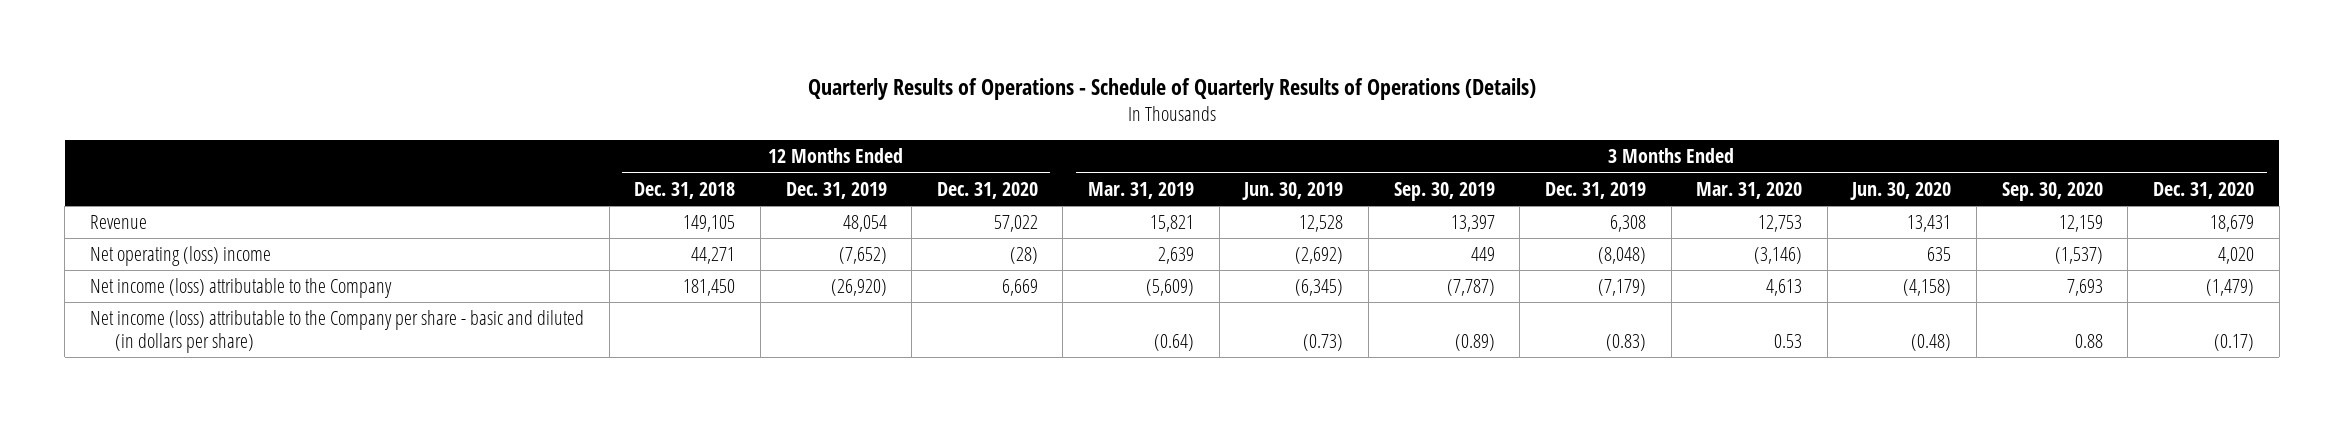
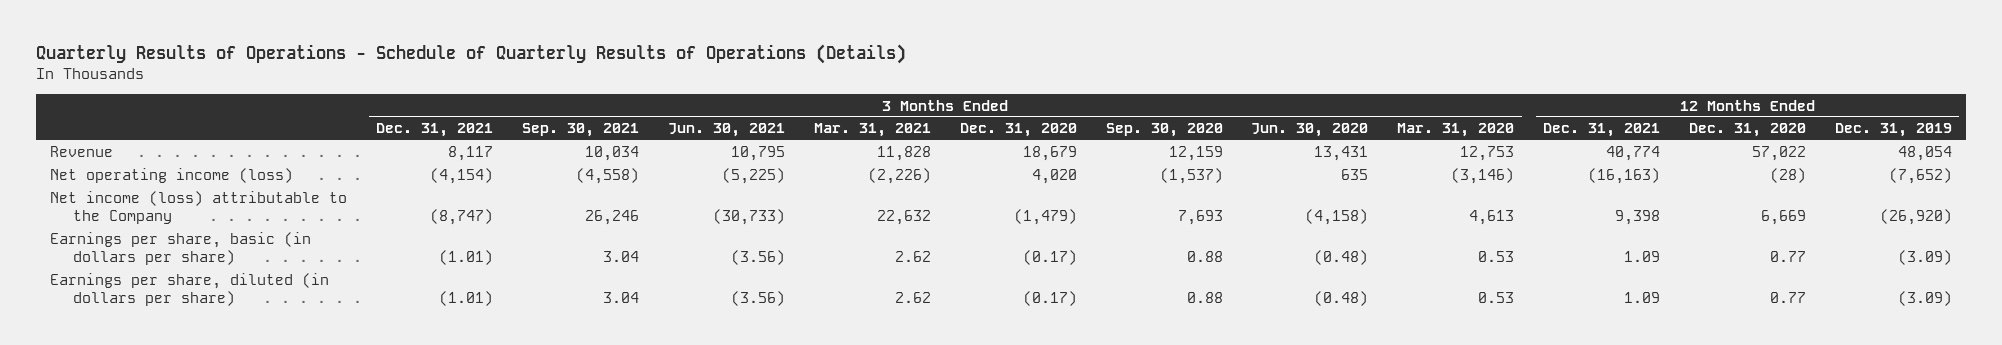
- | 12 Months Ended Dec. 31, 2018 | 12 Months Ended Dec. 31, 2019 | 12 Months Ended Dec. 31, 2020 | 3 Months Ended Mar. 31, 2019 | 3 Months Ended Jun. 30, 2019 | 3 Months Ended Sep. 30, 2019 | 3 Months Ended Dec. 31, 2019 | 3 Months Ended Mar. 31, 2020 | 3 Months Ended Jun. 30, 2020 | 3 Months Ended Sep. 30, 2020 | 3 Months Ended Dec. 31, 2020
+ | 3 Months Ended Dec. 31, 2021 | 3 Months Ended Sep. 30, 2021 | 3 Months Ended Jun. 30, 2021 | 3 Months Ended Mar. 31, 2021 | 3 Months Ended Dec. 31, 2020 | 3 Months Ended Sep. 30, 2020 | 3 Months Ended Jun. 30, 2020 | 3 Months Ended Mar. 31, 2020 | 12 Months Ended Dec. 31, 2021 | 12 Months Ended Dec. 31, 2020 | 12 Months Ended Dec. 31, 2019
- Net operating (loss) income | 44,271 | (7,652) | (28) | 2,639 | (2,692) | 449 | (8,048) | (3,146) | 635 | (1,537) | 4,020
+ Net operating income (loss) | (4,154) | (4,558) | (5,225) | (2,226) | 4,020 | (1,537) | 635 | (3,146) | (16,163) | (28) | (7,652)
- Net income (loss) attributable to the Company per share - basic and diluted (in dollars per share) | | | | (0.64) | (0.73) | (0.89) | (0.83) | 0.53 | (0.48) | 0.88 | (0.17)
+ Earnings per share, basic (in dollars per share) | (1.01) | 3.04 | (3.56) | 2.62 | (0.17) | 0.88 | (0.48) | 0.53 | 1.09 | 0.77 | (3.09)
+ Earnings per share, diluted (in dollars per share) | (1.01) | 3.04 | (3.56) | 2.62 | (0.17) | 0.88 | (0.48) | 0.53 | 1.09 | 0.77 | (3.09)

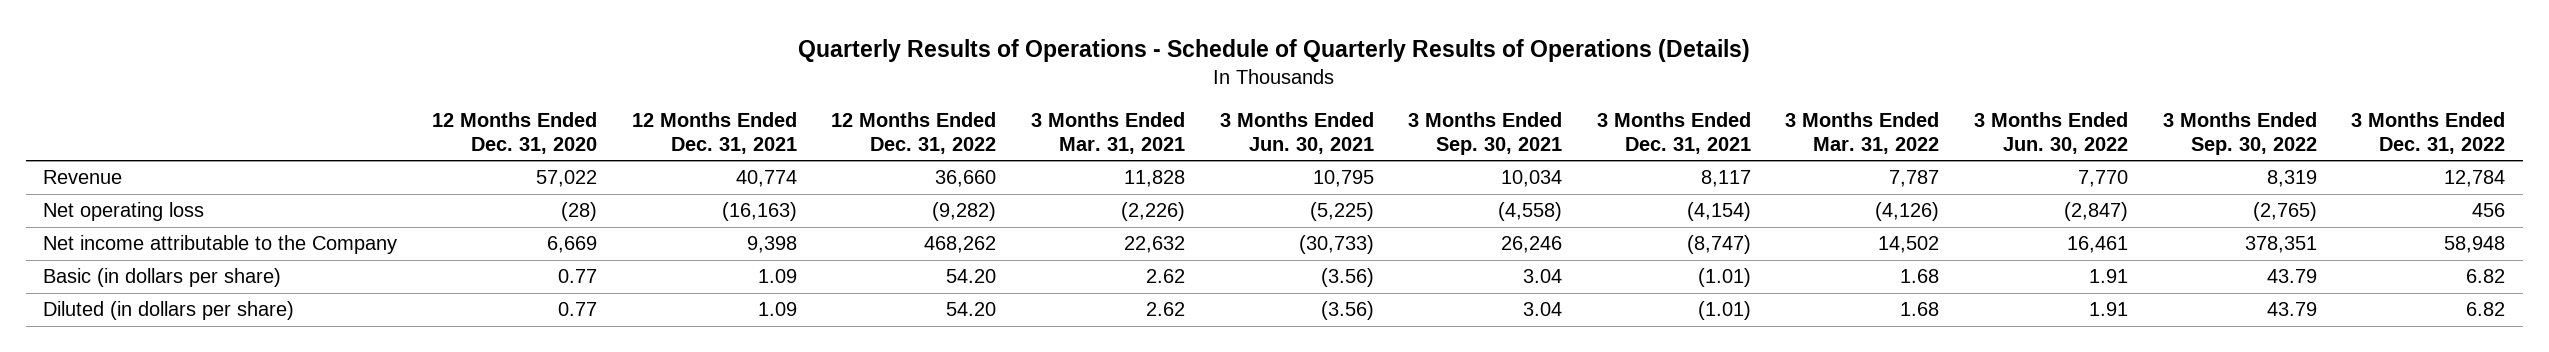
- | 3 Months Ended Dec. 31, 2021 | 3 Months Ended Sep. 30, 2021 | 3 Months Ended Jun. 30, 2021 | 3 Months Ended Mar. 31, 2021 | 3 Months Ended Dec. 31, 2020 | 3 Months Ended Sep. 30, 2020 | 3 Months Ended Jun. 30, 2020 | 3 Months Ended Mar. 31, 2020 | 12 Months Ended Dec. 31, 2021 | 12 Months Ended Dec. 31, 2020 | 12 Months Ended Dec. 31, 2019
+ | 12 Months Ended Dec. 31, 2020 | 12 Months Ended Dec. 31, 2021 | 12 Months Ended Dec. 31, 2022 | 3 Months Ended Mar. 31, 2021 | 3 Months Ended Jun. 30, 2021 | 3 Months Ended Sep. 30, 2021 | 3 Months Ended Dec. 31, 2021 | 3 Months Ended Mar. 31, 2022 | 3 Months Ended Jun. 30, 2022 | 3 Months Ended Sep. 30, 2022 | 3 Months Ended Dec. 31, 2022
- Net operating income (loss) | (4,154) | (4,558) | (5,225) | (2,226) | 4,020 | (1,537) | 635 | (3,146) | (16,163) | (28) | (7,652)
- Net income (loss) attributable to the Company | (8,747) | 26,246 | (30,733) | 22,632 | (1,479) | 7,693 | (4,158) | 4,613 | 9,398 | 6,669 | (26,920)
- Earnings per share, basic (in dollars per share) | (1.01) | 3.04 | (3.56) | 2.62 | (0.17) | 0.88 | (0.48) | 0.53 | 1.09 | 0.77 | (3.09)
- Earnings per share, diluted (in dollars per share) | (1.01) | 3.04 | (3.56) | 2.62 | (0.17) | 0.88 | (0.48) | 0.53 | 1.09 | 0.77 | (3.09)
+ Net operating loss | (28) | (16,163) | (9,282) | (2,226) | (5,225) | (4,558) | (4,154) | (4,126) | (2,847) | (2,765) | 456
+ Net income attributable to the Company | 6,669 | 9,398 | 468,262 | 22,632 | (30,733) | 26,246 | (8,747) | 14,502 | 16,461 | 378,351 | 58,948
+ Basic (in dollars per share) | 0.77 | 1.09 | 54.20 | 2.62 | (3.56) | 3.04 | (1.01) | 1.68 | 1.91 | 43.79 | 6.82
+ Diluted (in dollars per share) | 0.77 | 1.09 | 54.20 | 2.62 | (3.56) | 3.04 | (1.01) | 1.68 | 1.91 | 43.79 | 6.82

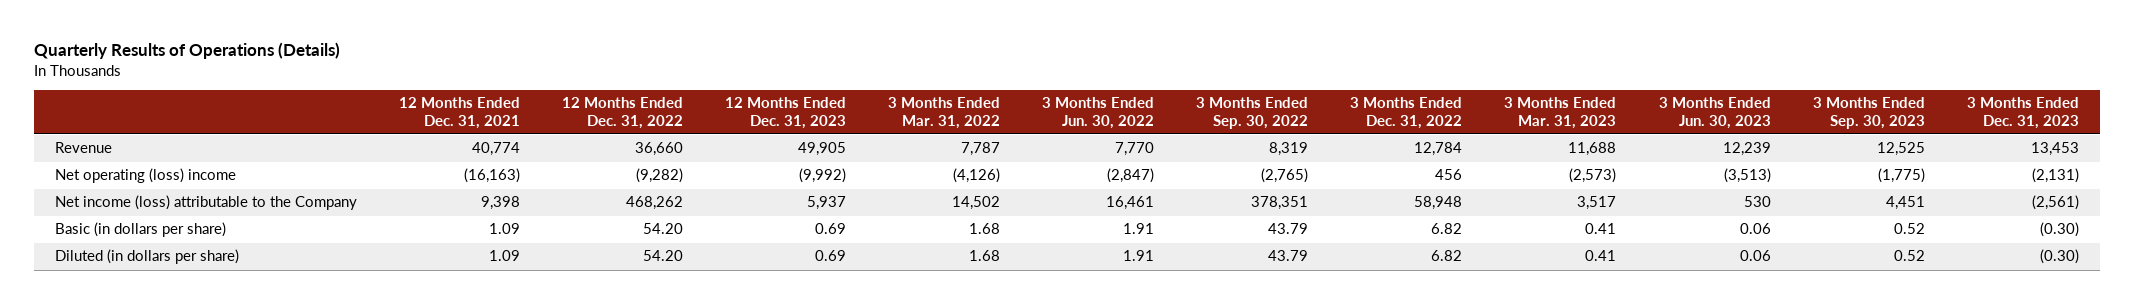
- Quarterly Results of Operations - Schedule of Quarterly Results of Operations (Details)
+ Quarterly Results of Operations (Details)
- | 12 Months Ended Dec. 31, 2020 | 12 Months Ended Dec. 31, 2021 | 12 Months Ended Dec. 31, 2022 | 3 Months Ended Mar. 31, 2021 | 3 Months Ended Jun. 30, 2021 | 3 Months Ended Sep. 30, 2021 | 3 Months Ended Dec. 31, 2021 | 3 Months Ended Mar. 31, 2022 | 3 Months Ended Jun. 30, 2022 | 3 Months Ended Sep. 30, 2022 | 3 Months Ended Dec. 31, 2022
+ | 12 Months Ended Dec. 31, 2021 | 12 Months Ended Dec. 31, 2022 | 12 Months Ended Dec. 31, 2023 | 3 Months Ended Mar. 31, 2022 | 3 Months Ended Jun. 30, 2022 | 3 Months Ended Sep. 30, 2022 | 3 Months Ended Dec. 31, 2022 | 3 Months Ended Mar. 31, 2023 | 3 Months Ended Jun. 30, 2023 | 3 Months Ended Sep. 30, 2023 | 3 Months Ended Dec. 31, 2023
- Net operating loss | (28) | (16,163) | (9,282) | (2,226) | (5,225) | (4,558) | (4,154) | (4,126) | (2,847) | (2,765) | 456
- Net income attributable to the Company | 6,669 | 9,398 | 468,262 | 22,632 | (30,733) | 26,246 | (8,747) | 14,502 | 16,461 | 378,351 | 58,948
+ Net operating (loss) income | (16,163) | (9,282) | (9,992) | (4,126) | (2,847) | (2,765) | 456 | (2,573) | (3,513) | (1,775) | (2,131)
+ Net income (loss) attributable to the Company | 9,398 | 468,262 | 5,937 | 14,502 | 16,461 | 378,351 | 58,948 | 3,517 | 530 | 4,451 | (2,561)

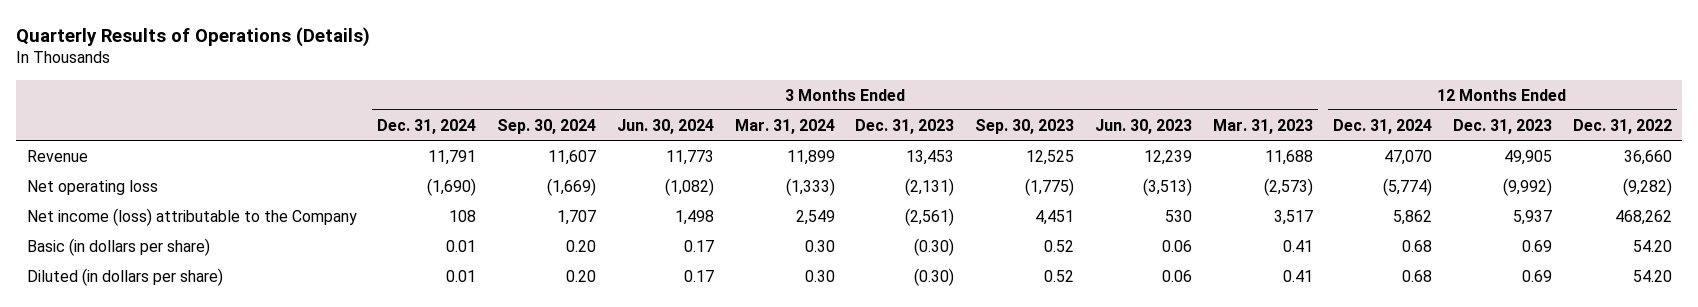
- | 12 Months Ended Dec. 31, 2021 | 12 Months Ended Dec. 31, 2022 | 12 Months Ended Dec. 31, 2023 | 3 Months Ended Mar. 31, 2022 | 3 Months Ended Jun. 30, 2022 | 3 Months Ended Sep. 30, 2022 | 3 Months Ended Dec. 31, 2022 | 3 Months Ended Mar. 31, 2023 | 3 Months Ended Jun. 30, 2023 | 3 Months Ended Sep. 30, 2023 | 3 Months Ended Dec. 31, 2023
+ | 3 Months Ended Dec. 31, 2024 | 3 Months Ended Sep. 30, 2024 | 3 Months Ended Jun. 30, 2024 | 3 Months Ended Mar. 31, 2024 | 3 Months Ended Dec. 31, 2023 | 3 Months Ended Sep. 30, 2023 | 3 Months Ended Jun. 30, 2023 | 3 Months Ended Mar. 31, 2023 | 12 Months Ended Dec. 31, 2024 | 12 Months Ended Dec. 31, 2023 | 12 Months Ended Dec. 31, 2022
- Net operating (loss) income | (16,163) | (9,282) | (9,992) | (4,126) | (2,847) | (2,765) | 456 | (2,573) | (3,513) | (1,775) | (2,131)
+ Net operating loss | (1,690) | (1,669) | (1,082) | (1,333) | (2,131) | (1,775) | (3,513) | (2,573) | (5,774) | (9,992) | (9,282)

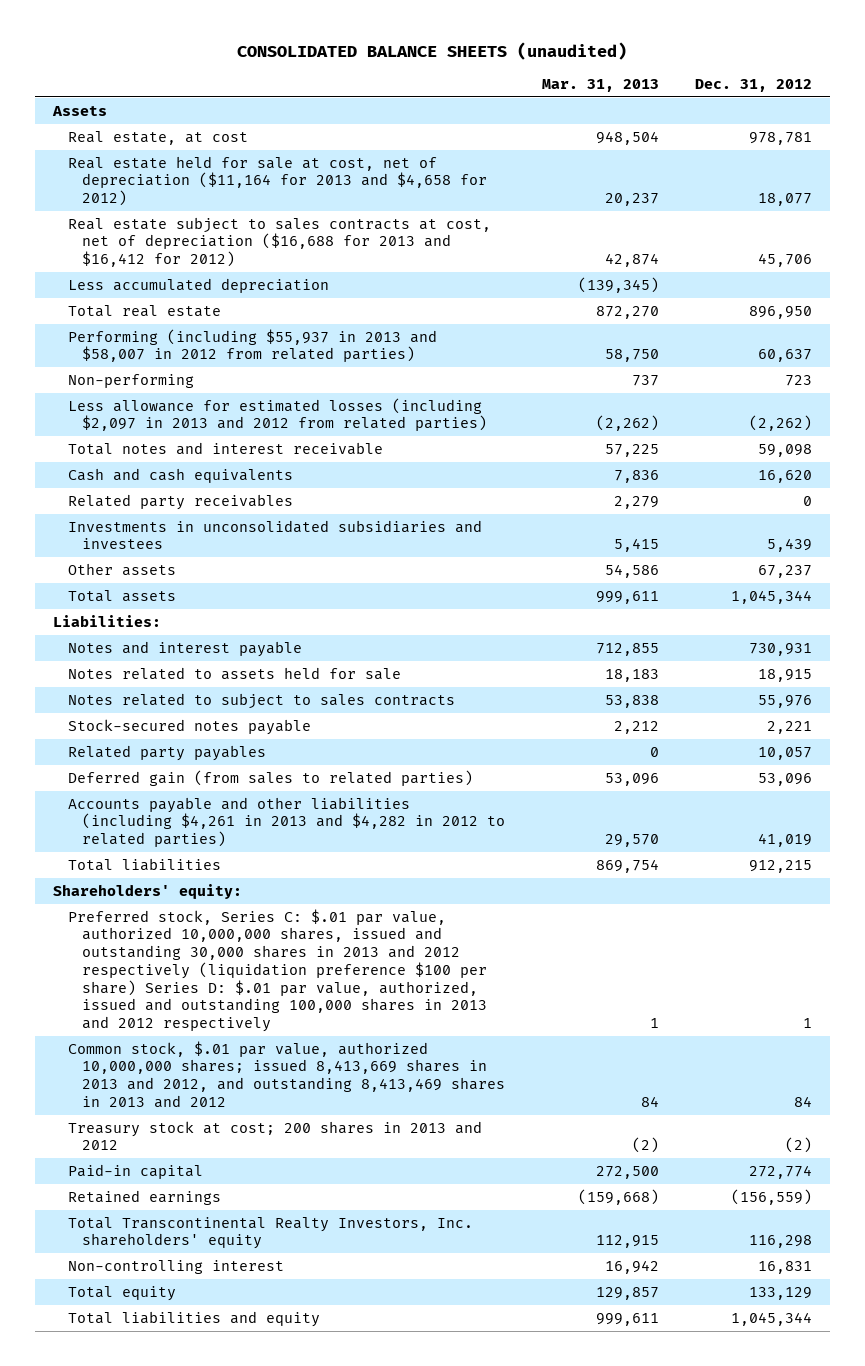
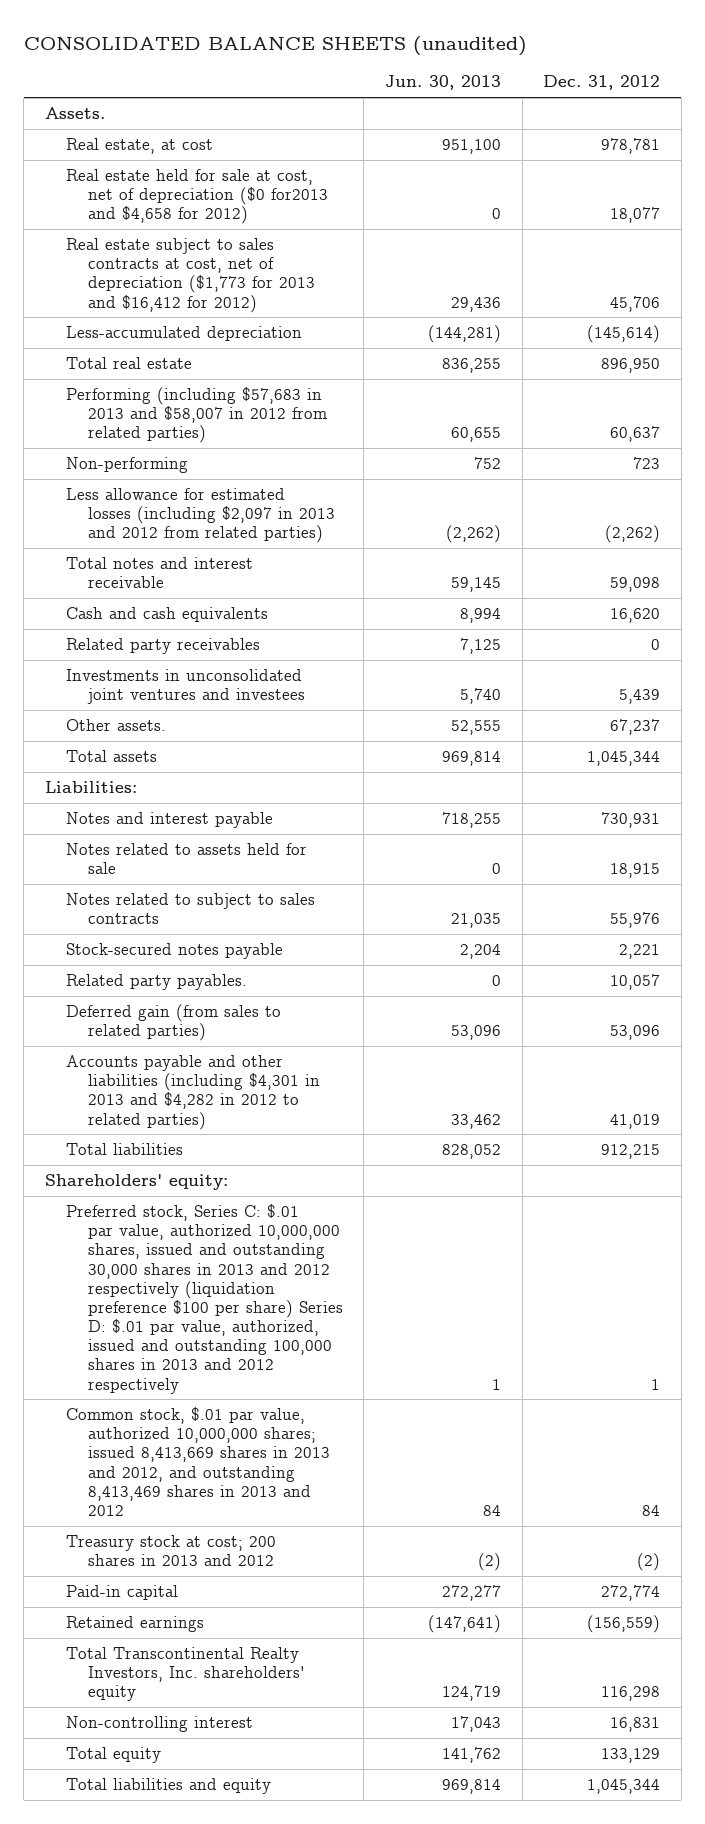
- | Mar. 31, 2013 | Dec. 31, 2012
+ | Jun. 30, 2013 | Dec. 31, 2012
- Assets
+ Assets.
- Real estate held for sale at cost, net of depreciation ($11,164 for 2013 and $4,658 for 2012) | 20,237 | 18,077
- Real estate subject to sales contracts at cost, net of depreciation ($16,688 for 2013 and $16,412 for 2012) | 42,874 | 45,706
- Less accumulated depreciation | (139,345) |
+ Real estate held for sale at cost, net of depreciation ($0 for2013 and $4,658 for 2012) | 0 | 18,077
+ Real estate subject to sales contracts at cost, net of depreciation ($1,773 for 2013 and $16,412 for 2012) | 29,436 | 45,706
+ Less-accumulated depreciation | (144,281) | (145,614)
- Performing (including $55,937 in 2013 and $58,007 in 2012 from related parties) | 58,750 | 60,637
+ Performing (including $57,683 in 2013 and $58,007 in 2012 from related parties) | 60,655 | 60,637
- Investments in unconsolidated subsidiaries and investees | 5,415 | 5,439
- Other assets | 54,586 | 67,237
+ Investments in unconsolidated joint ventures and investees | 5,740 | 5,439
+ Other assets. | 52,555 | 67,237
- Related party payables | 0 | 10,057
+ Related party payables. | 0 | 10,057
- Accounts payable and other liabilities (including $4,261 in 2013 and $4,282 in 2012 to related parties) | 29,570 | 41,019
+ Accounts payable and other liabilities (including $4,301 in 2013 and $4,282 in 2012 to related parties) | 33,462 | 41,019

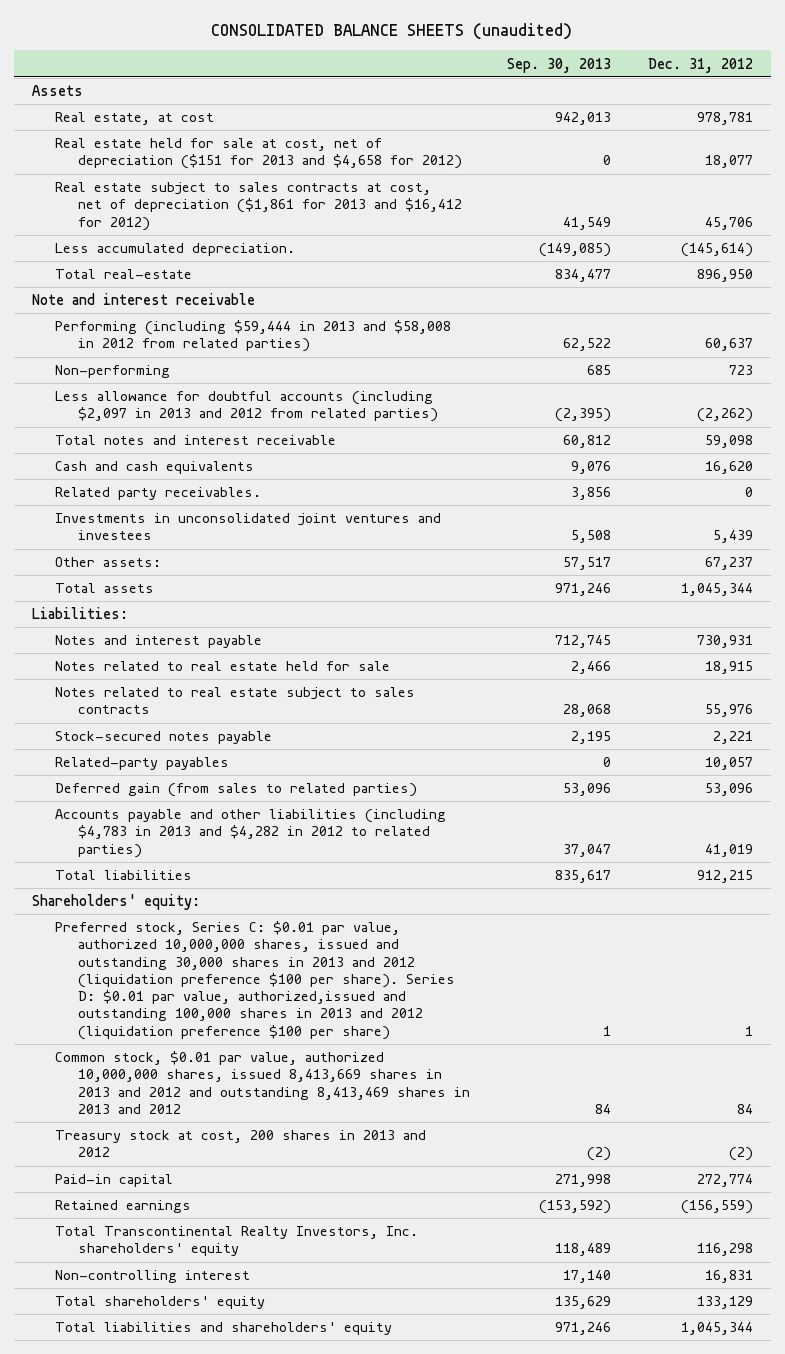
- | Jun. 30, 2013 | Dec. 31, 2012
+ | Sep. 30, 2013 | Dec. 31, 2012
- Assets.
+ Assets
- Real estate held for sale at cost, net of depreciation ($0 for2013 and $4,658 for 2012) | 0 | 18,077
- Real estate subject to sales contracts at cost, net of depreciation ($1,773 for 2013 and $16,412 for 2012) | 29,436 | 45,706
- Less-accumulated depreciation | (144,281) | (145,614)
- Total real estate | 836,255 | 896,950
- Performing (including $57,683 in 2013 and $58,007 in 2012 from related parties) | 60,655 | 60,637
+ Real estate held for sale at cost, net of depreciation ($151 for 2013 and $4,658 for 2012) | 0 | 18,077
+ Real estate subject to sales contracts at cost, net of depreciation ($1,861 for 2013 and $16,412 for 2012) | 41,549 | 45,706
+ Less accumulated depreciation. | (149,085) | (145,614)
+ Total real-estate | 834,477 | 896,950
+ Note and interest receivable
+ Performing (including $59,444 in 2013 and $58,008 in 2012 from related parties) | 62,522 | 60,637
- Less allowance for estimated losses (including $2,097 in 2013 and 2012 from related parties) | (2,262) | (2,262)
+ Less allowance for doubtful accounts (including $2,097 in 2013 and 2012 from related parties) | (2,395) | (2,262)
- Related party receivables | 7,125 | 0
+ Related party receivables. | 3,856 | 0
- Other assets. | 52,555 | 67,237
+ Other assets: | 57,517 | 67,237
- Notes related to assets held for sale | 0 | 18,915
- Notes related to subject to sales contracts | 21,035 | 55,976
+ Notes related to real estate held for sale | 2,466 | 18,915
+ Notes related to real estate subject to sales contracts | 28,068 | 55,976
- Related party payables. | 0 | 10,057
+ Related-party payables | 0 | 10,057
- Accounts payable and other liabilities (including $4,301 in 2013 and $4,282 in 2012 to related parties) | 33,462 | 41,019
+ Accounts payable and other liabilities (including $4,783 in 2013 and $4,282 in 2012 to related parties) | 37,047 | 41,019
- Preferred stock, Series C: $.01 par value, authorized 10,000,000 shares, issued and outstanding 30,000 shares in 2013 and 2012 respectively (liquidation preference $100 per share) Series D: $.01 par value, authorized, issued and outstanding 100,000 shares in 2013 and 2012 respectively | 1 | 1
- Common stock, $.01 par value, authorized 10,000,000 shares; issued 8,413,669 shares in 2013 and 2012, and outstanding 8,413,469 shares in 2013 and 2012 | 84 | 84
- Treasury stock at cost; 200 shares in 2013 and 2012 | (2) | (2)
+ Preferred stock, Series C: $0.01 par value, authorized 10,000,000 shares, issued and outstanding 30,000 shares in 2013 and 2012 (liquidation preference $100 per share). Series D: $0.01 par value, authorized,issued and outstanding 100,000 shares in 2013 and 2012 (liquidation preference $100 per share) | 1 | 1
+ Common stock, $0.01 par value, authorized 10,000,000 shares, issued 8,413,669 shares in 2013 and 2012 and outstanding 8,413,469 shares in 2013 and 2012 | 84 | 84
+ Treasury stock at cost, 200 shares in 2013 and 2012 | (2) | (2)
- Total equity | 141,762 | 133,129
- Total liabilities and equity | 969,814 | 1,045,344
+ Total shareholders' equity | 135,629 | 133,129
+ Total liabilities and shareholders' equity | 971,246 | 1,045,344

